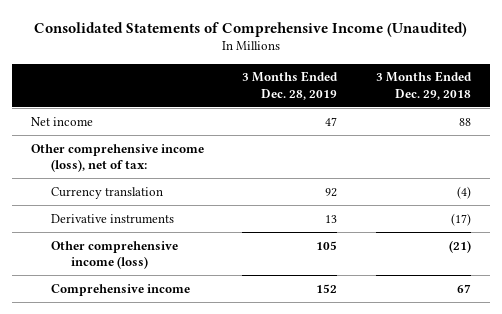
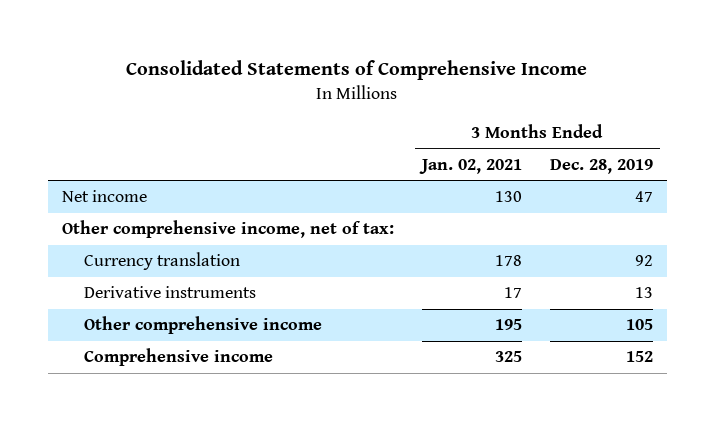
- Consolidated Statements of Comprehensive Income (Unaudited)
+ Consolidated Statements of Comprehensive Income
- | 3 Months Ended Dec. 28, 2019 | 3 Months Ended Dec. 29, 2018
+ | 3 Months Ended Jan. 02, 2021 | 3 Months Ended Dec. 28, 2019
- Other comprehensive income (loss), net of tax:
+ Other comprehensive income, net of tax:
- Other comprehensive income (loss) | 105 | (21)
+ Other comprehensive income | 195 | 105

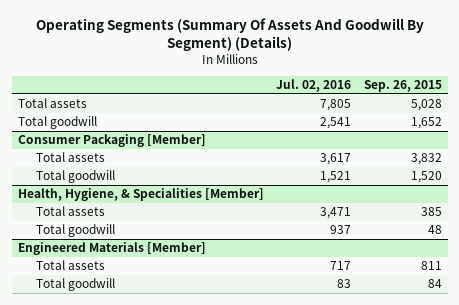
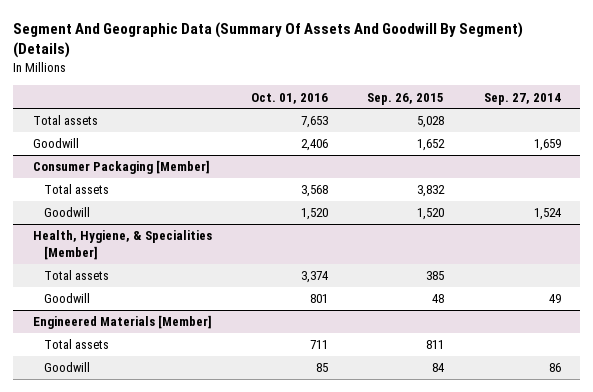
- Operating Segments (Summary Of Assets And Goodwill By Segment) (Details)
+ Segment And Geographic Data (Summary Of Assets And Goodwill By Segment) (Details)
- | Jul. 02, 2016 | Sep. 26, 2015
+ | Oct. 01, 2016 | Sep. 26, 2015 | Sep. 27, 2014
- Total goodwill | 2,541 | 1,652
+ Goodwill | 2,406 | 1,652 | 1,659
@ Consumer Packaging [Member]
- Total goodwill | 1,521 | 1,520
+ Goodwill | 1,520 | 1,520 | 1,524
@ Health, Hygiene, & Specialities [Member]
- Total goodwill | 937 | 48
+ Goodwill | 801 | 48 | 49
@ Engineered Materials [Member]
- Total goodwill | 83 | 84
+ Goodwill | 85 | 84 | 86

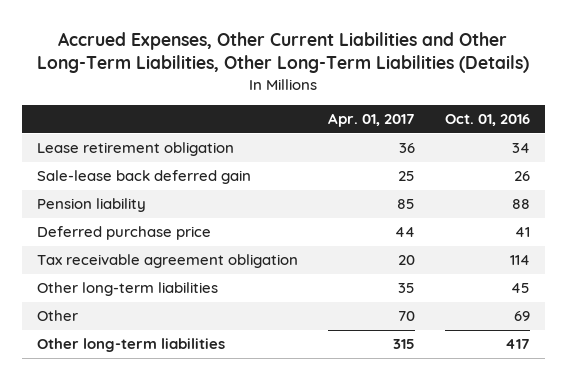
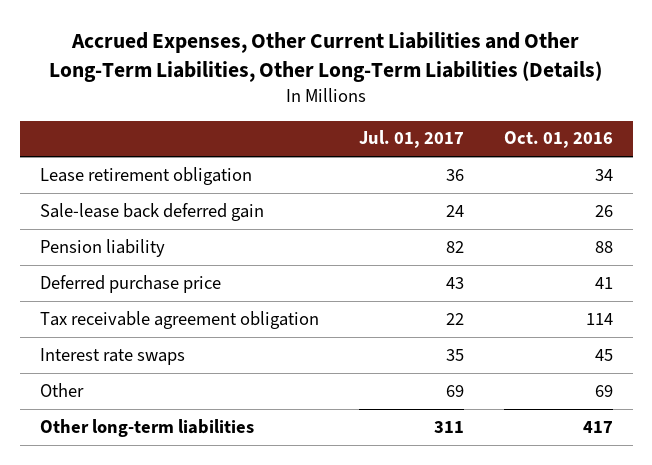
- | Apr. 01, 2017 | Oct. 01, 2016
+ | Jul. 01, 2017 | Oct. 01, 2016
- Other long-term liabilities | 35 | 45
+ Interest rate swaps | 35 | 45

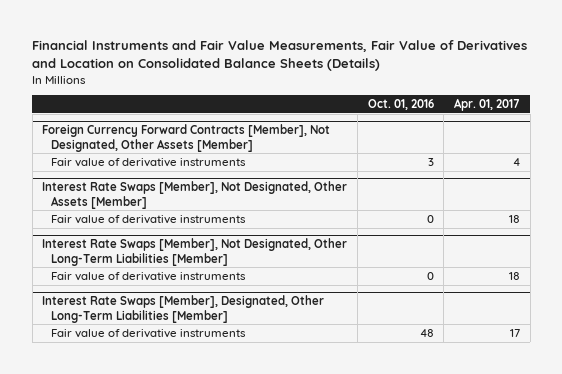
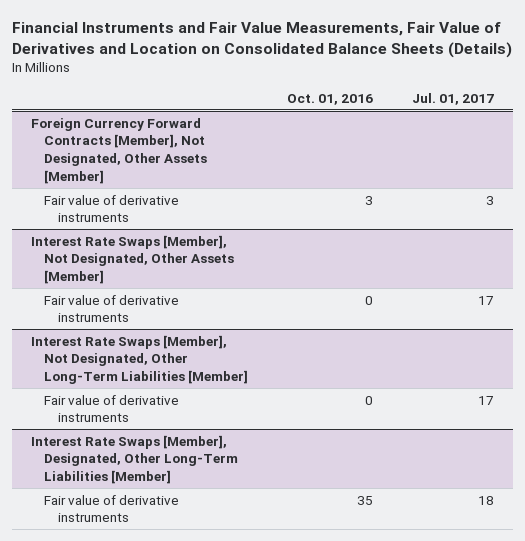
- | Oct. 01, 2016 | Apr. 01, 2017
+ | Oct. 01, 2016 | Jul. 01, 2017
@ Interest Rate Swaps [Member], Designated, Other Long-Term Liabilities [Member]
- Fair value of derivative instruments | 48 | 17
+ Fair value of derivative instruments | 35 | 18

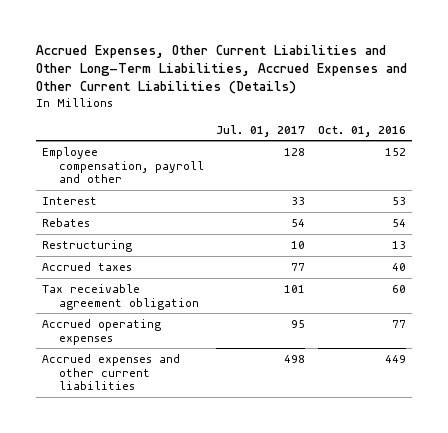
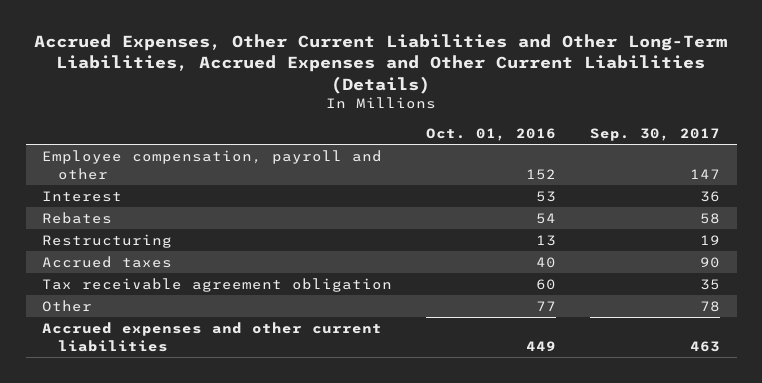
- | Jul. 01, 2017 | Oct. 01, 2016
+ | Oct. 01, 2016 | Sep. 30, 2017
- Accrued operating expenses | 95 | 77
+ Other | 77 | 78

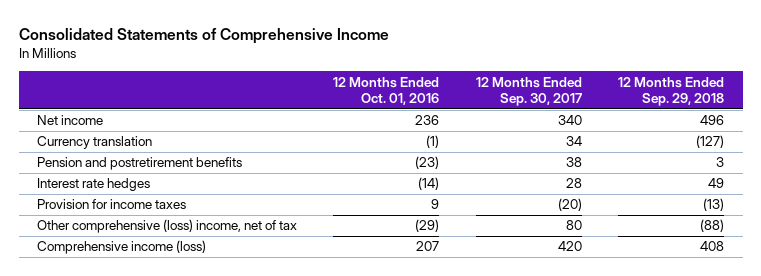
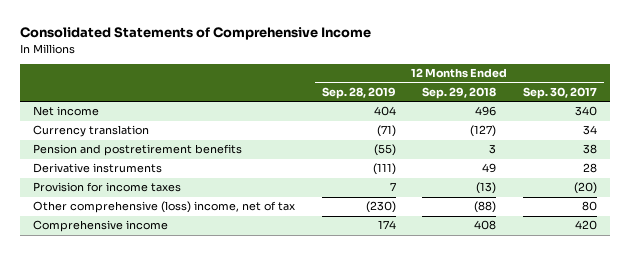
- | 12 Months Ended Oct. 01, 2016 | 12 Months Ended Sep. 30, 2017 | 12 Months Ended Sep. 29, 2018
+ | 12 Months Ended Sep. 28, 2019 | 12 Months Ended Sep. 29, 2018 | 12 Months Ended Sep. 30, 2017
- Interest rate hedges | (14) | 28 | 49
+ Derivative instruments | (111) | 49 | 28
- Comprehensive income (loss) | 207 | 420 | 408
+ Comprehensive income | 174 | 408 | 420

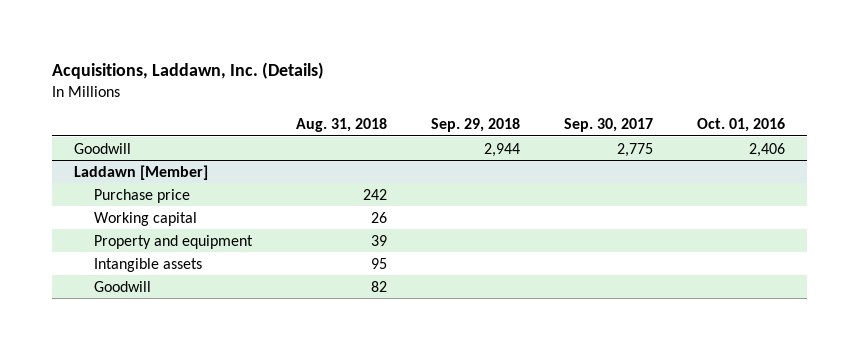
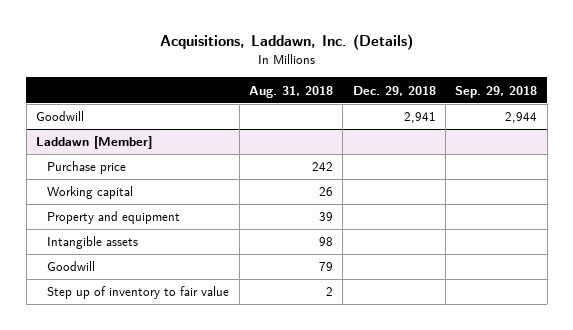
- | Aug. 31, 2018 | Sep. 29, 2018 | Sep. 30, 2017 | Oct. 01, 2016
+ | Aug. 31, 2018 | Dec. 29, 2018 | Sep. 29, 2018
@ Laddawn [Member]
- Intangible assets | 95 | | |
- Goodwill | 82 | | |
+ Intangible assets | 98 | |
+ Goodwill | 79 | |
+ Step up of inventory to fair value | 2 | |

